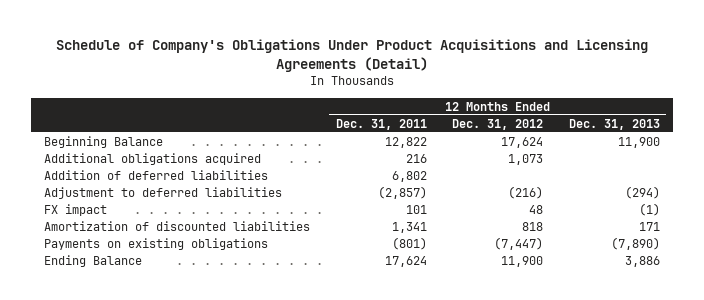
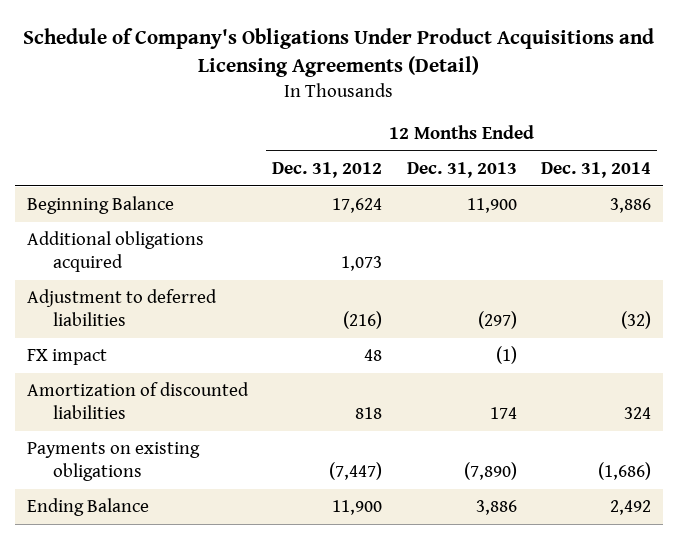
- | 12 Months Ended Dec. 31, 2011 | 12 Months Ended Dec. 31, 2012 | 12 Months Ended Dec. 31, 2013
+ | 12 Months Ended Dec. 31, 2012 | 12 Months Ended Dec. 31, 2013 | 12 Months Ended Dec. 31, 2014
- Addition of deferred liabilities | 6,802 | |
- Adjustment to deferred liabilities | (2,857) | (216) | (294)
+ Adjustment to deferred liabilities | (216) | (297) | (32)
- Amortization of discounted liabilities | 1,341 | 818 | 171
+ Amortization of discounted liabilities | 818 | 174 | 324

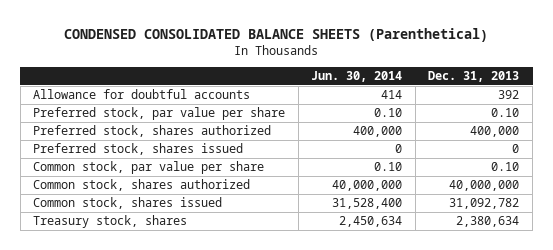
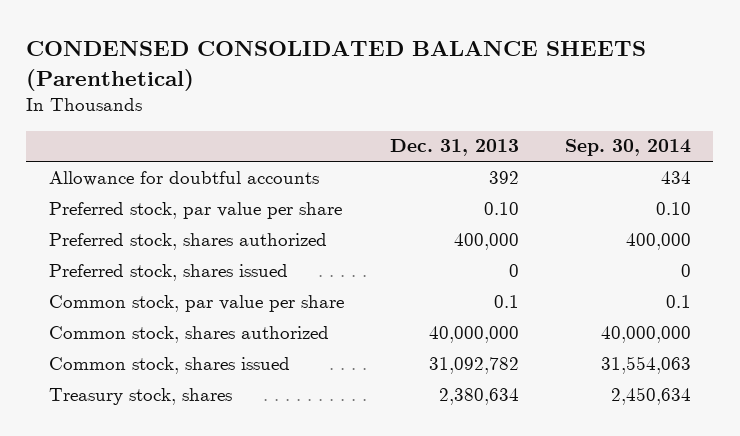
- | Jun. 30, 2014 | Dec. 31, 2013
+ | Dec. 31, 2013 | Sep. 30, 2014
- Common stock, par value per share | 0.10 | 0.10
+ Common stock, par value per share | 0.1 | 0.1

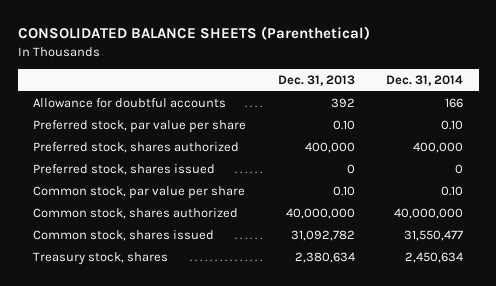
- CONDENSED CONSOLIDATED BALANCE SHEETS (Parenthetical)
+ CONSOLIDATED BALANCE SHEETS (Parenthetical)
- | Dec. 31, 2013 | Sep. 30, 2014
+ | Dec. 31, 2013 | Dec. 31, 2014
- Common stock, par value per share | 0.1 | 0.1
+ Common stock, par value per share | 0.10 | 0.10

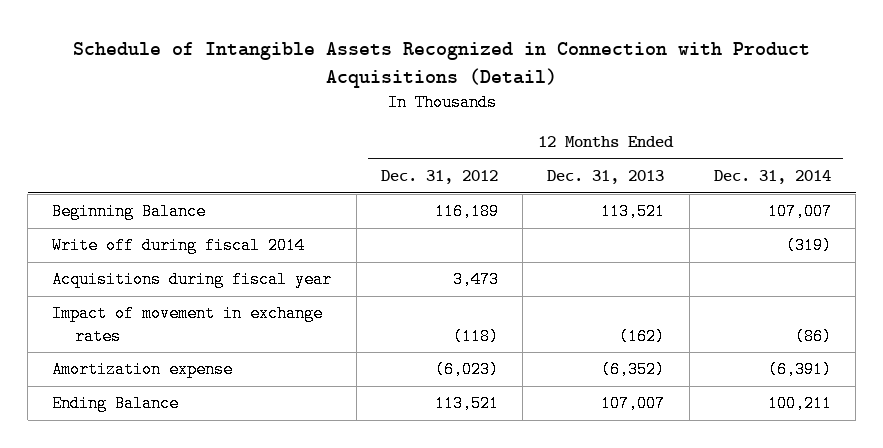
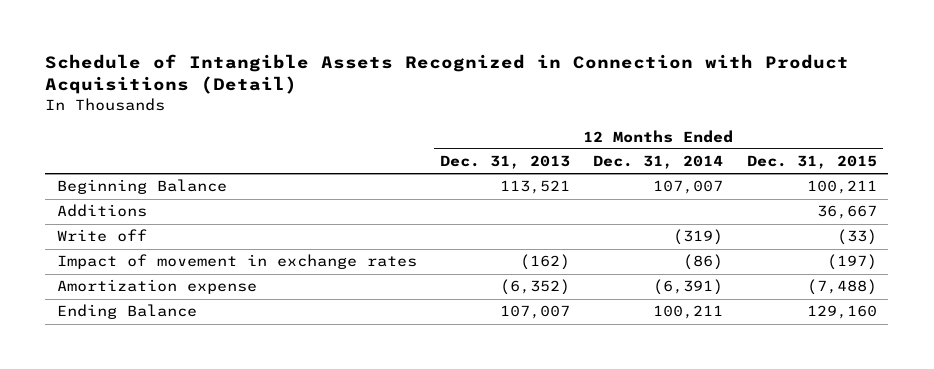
- | 12 Months Ended Dec. 31, 2012 | 12 Months Ended Dec. 31, 2013 | 12 Months Ended Dec. 31, 2014
+ | 12 Months Ended Dec. 31, 2013 | 12 Months Ended Dec. 31, 2014 | 12 Months Ended Dec. 31, 2015
- Write off during fiscal 2014 | | | (319)
- Acquisitions during fiscal year | 3,473 | |
+ Additions | | | 36,667
+ Write off | | (319) | (33)

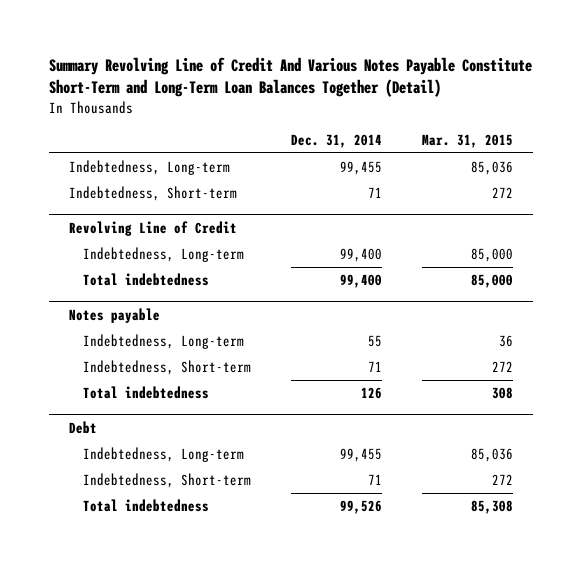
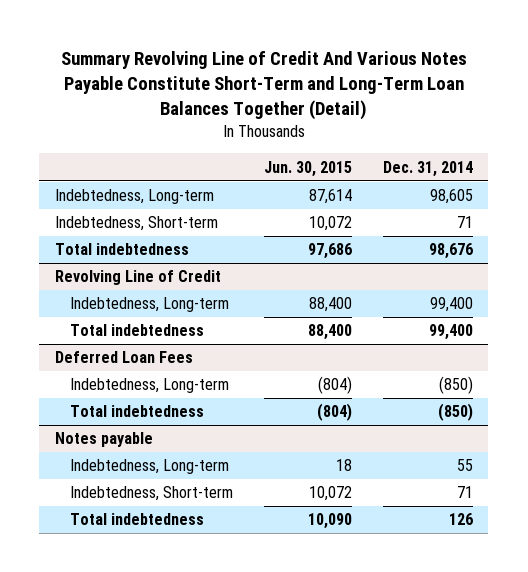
- | Dec. 31, 2014 | Mar. 31, 2015
+ | Jun. 30, 2015 | Dec. 31, 2014
- Indebtedness, Long-term | 99,455 | 85,036
+ Indebtedness, Long-term | 87,614 | 98,605
+ Total indebtedness | 97,686 | 98,676
+ Deferred Loan Fees
+ Indebtedness, Long-term | (804) | (850)
+ Total indebtedness | (804) | (850)
- Debt
- Indebtedness, Long-term | 99,455 | 85,036
- Indebtedness, Short-term | 71 | 272
- Total indebtedness | 99,526 | 85,308

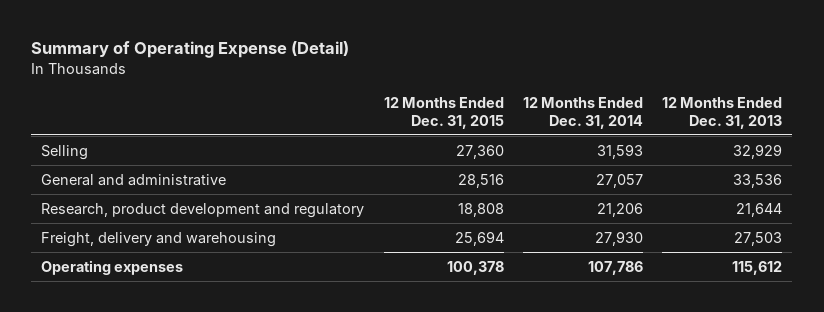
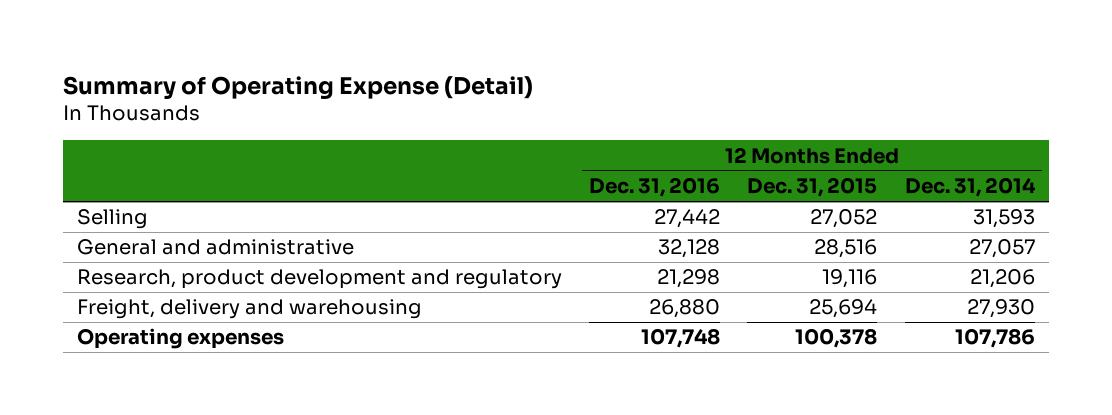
- | 12 Months Ended Dec. 31, 2015 | 12 Months Ended Dec. 31, 2014 | 12 Months Ended Dec. 31, 2013
+ | 12 Months Ended Dec. 31, 2016 | 12 Months Ended Dec. 31, 2015 | 12 Months Ended Dec. 31, 2014
- Selling | 27,360 | 31,593 | 32,929
+ Selling | 27,442 | 27,052 | 31,593
- Research, product development and regulatory | 18,808 | 21,206 | 21,644
+ Research, product development and regulatory | 21,298 | 19,116 | 21,206

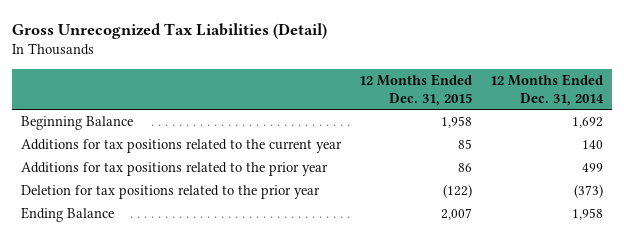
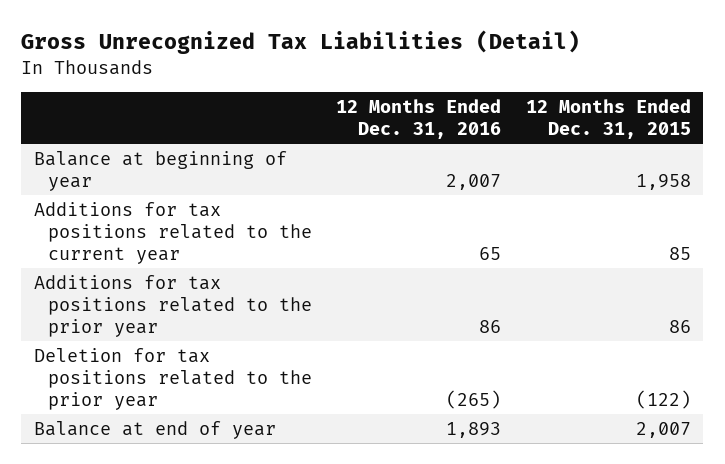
- | 12 Months Ended Dec. 31, 2015 | 12 Months Ended Dec. 31, 2014
+ | 12 Months Ended Dec. 31, 2016 | 12 Months Ended Dec. 31, 2015
- Beginning Balance | 1,958 | 1,692
+ Balance at beginning of year | 2,007 | 1,958
- Ending Balance | 2,007 | 1,958
+ Balance at end of year | 1,893 | 2,007

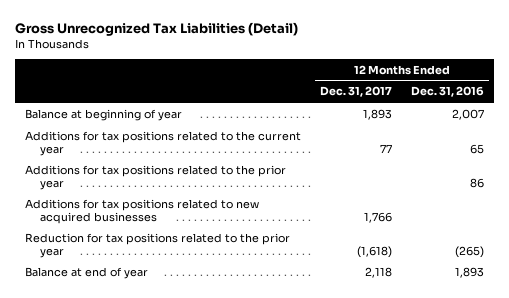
- | 12 Months Ended Dec. 31, 2016 | 12 Months Ended Dec. 31, 2015
+ | 12 Months Ended Dec. 31, 2017 | 12 Months Ended Dec. 31, 2016
- Deletion for tax positions related to the prior year | (265) | (122)
+ Additions for tax positions related to new acquired businesses | 1,766 |
+ Reduction for tax positions related to the prior year | (1,618) | (265)

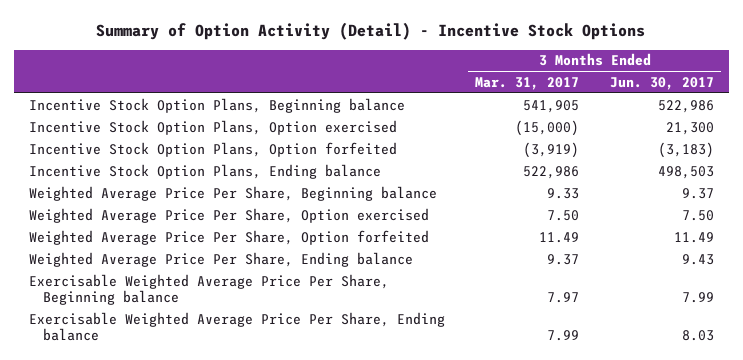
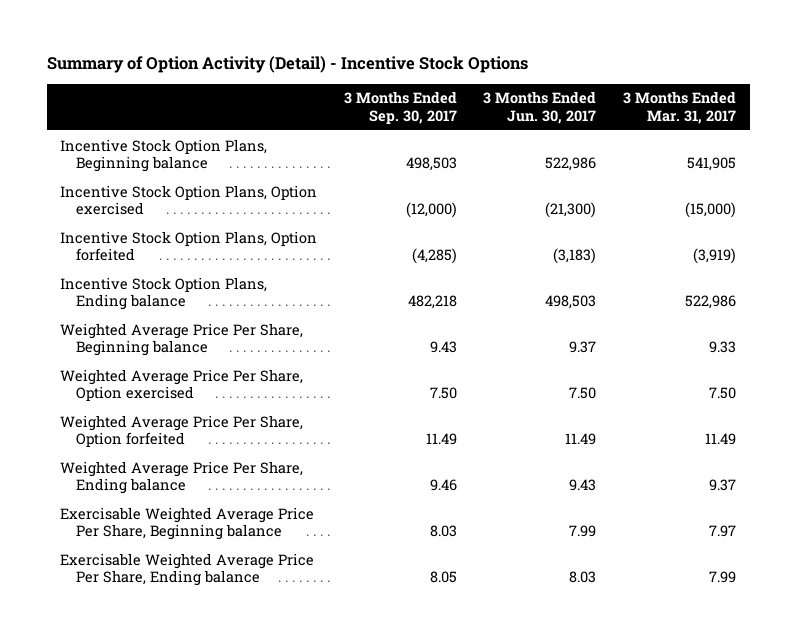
- | 3 Months Ended Mar. 31, 2017 | 3 Months Ended Jun. 30, 2017
+ | 3 Months Ended Sep. 30, 2017 | 3 Months Ended Jun. 30, 2017 | 3 Months Ended Mar. 31, 2017
- Incentive Stock Option Plans, Option exercised | (15,000) | 21,300
+ Incentive Stock Option Plans, Option exercised | (12,000) | (21,300) | (15,000)

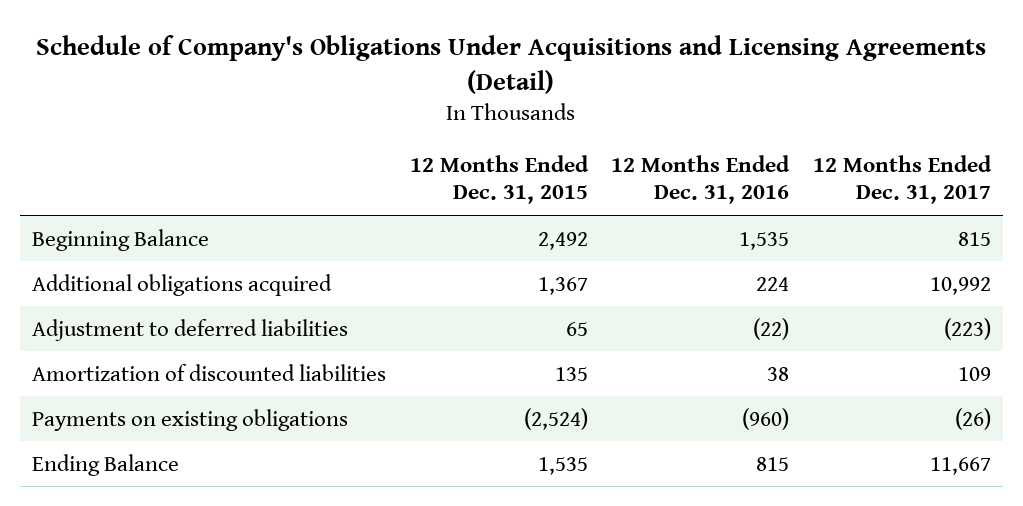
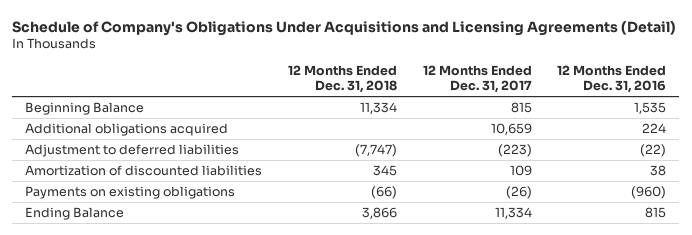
- | 12 Months Ended Dec. 31, 2015 | 12 Months Ended Dec. 31, 2016 | 12 Months Ended Dec. 31, 2017
+ | 12 Months Ended Dec. 31, 2018 | 12 Months Ended Dec. 31, 2017 | 12 Months Ended Dec. 31, 2016
- Additional obligations acquired | 1,367 | 224 | 10,992
+ Additional obligations acquired | | 10,659 | 224
- Ending Balance | 1,535 | 815 | 11,667
+ Ending Balance | 3,866 | 11,334 | 815

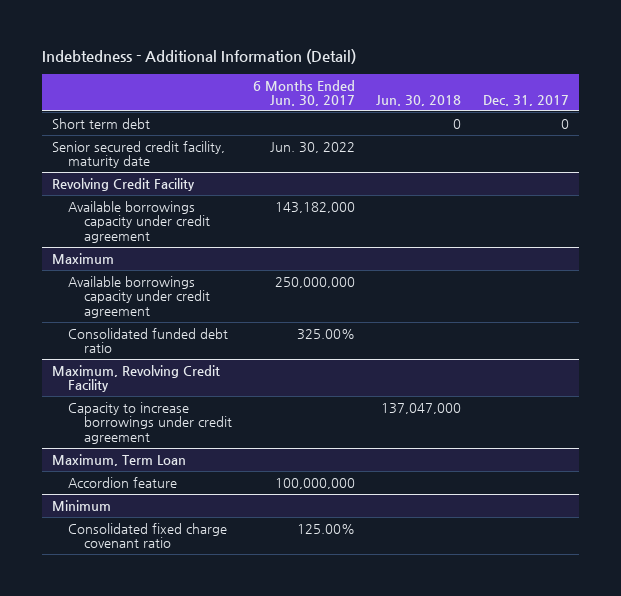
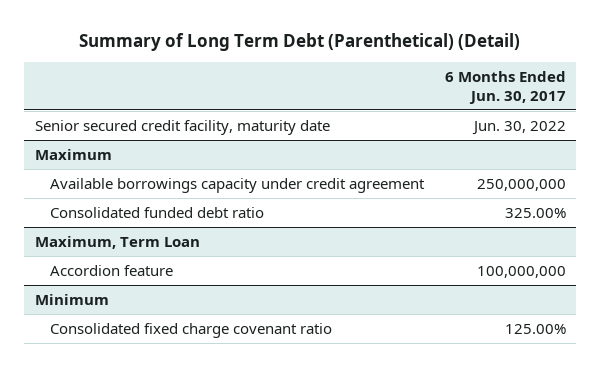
- Indebtedness - Additional Information (Detail)
+ Summary of Long Term Debt (Parenthetical) (Detail)
- | 6 Months Ended Jun. 30, 2017 | Jun. 30, 2018 | Dec. 31, 2017
+ | 6 Months Ended Jun. 30, 2017
- Short term debt | | 0 | 0
- Revolving Credit Facility
- Available borrowings capacity under credit agreement | 143,182,000 | |
- Maximum, Revolving Credit Facility
- Capacity to increase borrowings under credit agreement | | 137,047,000 |

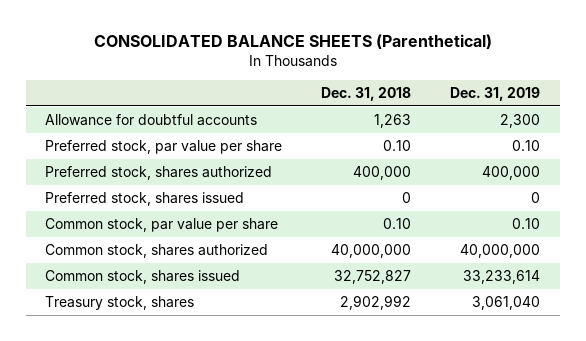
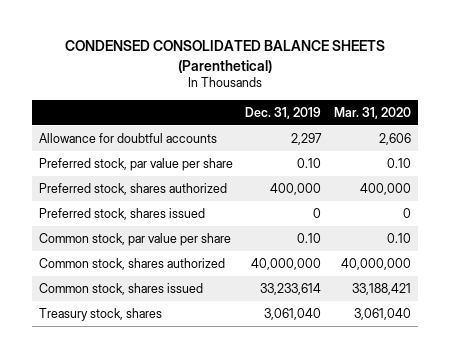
- CONSOLIDATED BALANCE SHEETS (Parenthetical)
+ CONDENSED CONSOLIDATED BALANCE SHEETS (Parenthetical)
- | Dec. 31, 2018 | Dec. 31, 2019
+ | Dec. 31, 2019 | Mar. 31, 2020
- Allowance for doubtful accounts | 1,263 | 2,300
+ Allowance for doubtful accounts | 2,297 | 2,606

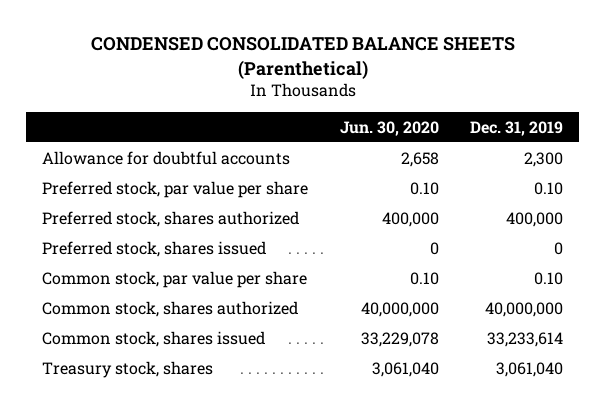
- | Dec. 31, 2019 | Mar. 31, 2020
+ | Jun. 30, 2020 | Dec. 31, 2019
- Allowance for doubtful accounts | 2,297 | 2,606
+ Allowance for doubtful accounts | 2,658 | 2,300

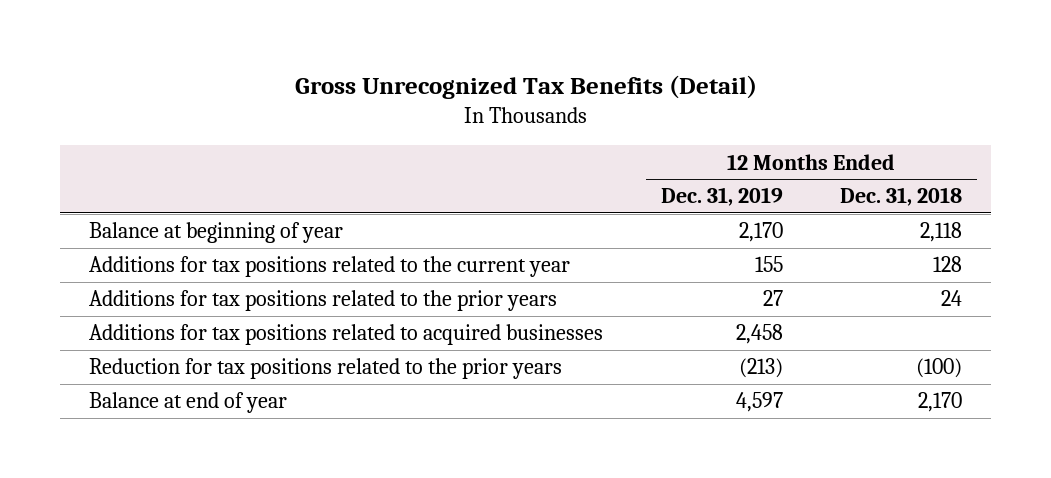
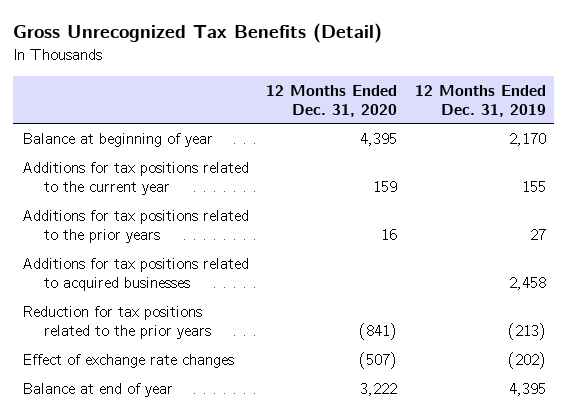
- | 12 Months Ended Dec. 31, 2019 | 12 Months Ended Dec. 31, 2018
+ | 12 Months Ended Dec. 31, 2020 | 12 Months Ended Dec. 31, 2019
- Balance at end of year | 4,597 | 2,170
+ Effect of exchange rate changes | (507) | (202)
+ Balance at end of year | 3,222 | 4,395

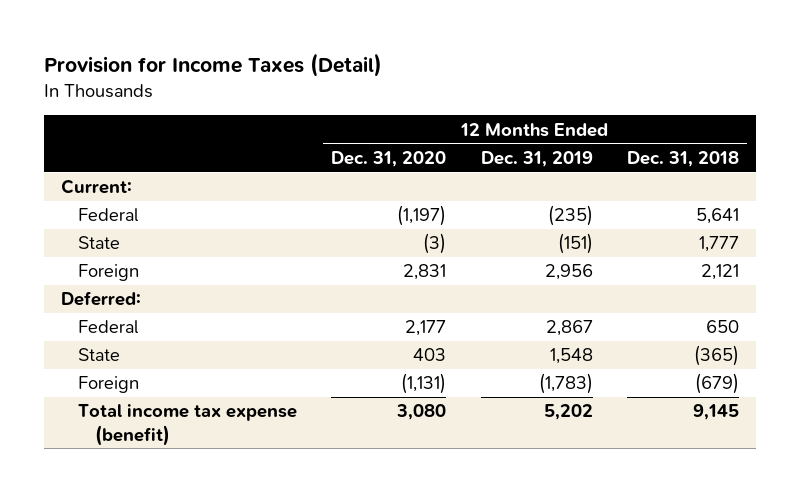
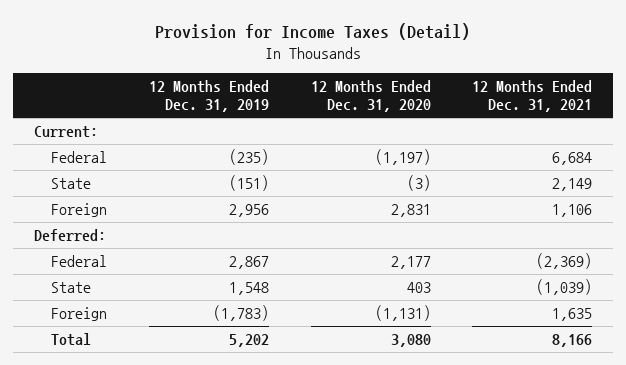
- | 12 Months Ended Dec. 31, 2020 | 12 Months Ended Dec. 31, 2019 | 12 Months Ended Dec. 31, 2018
+ | 12 Months Ended Dec. 31, 2019 | 12 Months Ended Dec. 31, 2020 | 12 Months Ended Dec. 31, 2021
- Total income tax expense (benefit) | 3,080 | 5,202 | 9,145
+ Total | 5,202 | 3,080 | 8,166

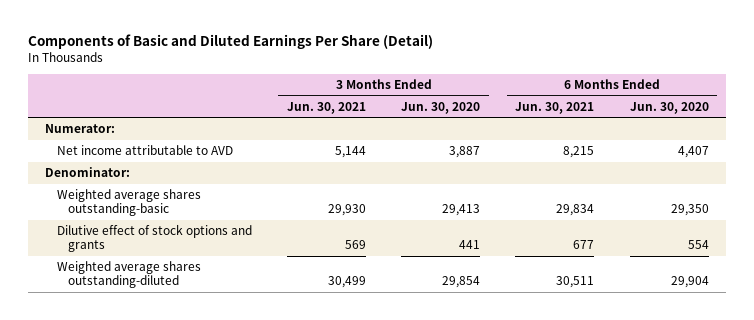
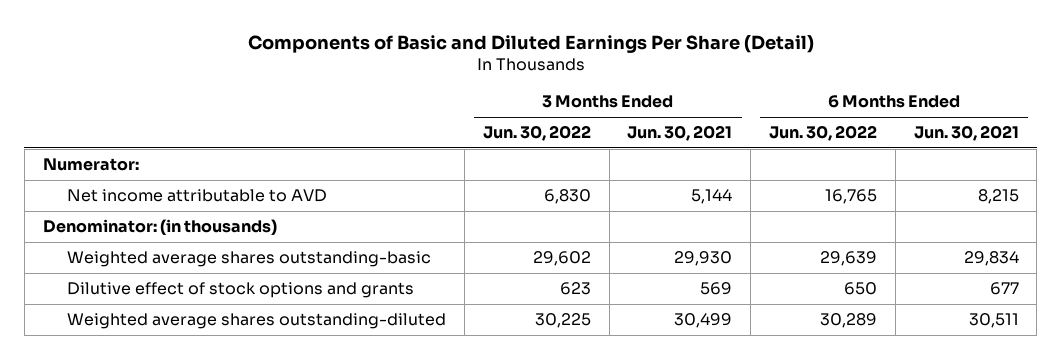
- | 3 Months Ended Jun. 30, 2021 | 3 Months Ended Jun. 30, 2020 | 6 Months Ended Jun. 30, 2021 | 6 Months Ended Jun. 30, 2020
+ | 3 Months Ended Jun. 30, 2022 | 3 Months Ended Jun. 30, 2021 | 6 Months Ended Jun. 30, 2022 | 6 Months Ended Jun. 30, 2021
- Denominator:
+ Denominator: (in thousands)

